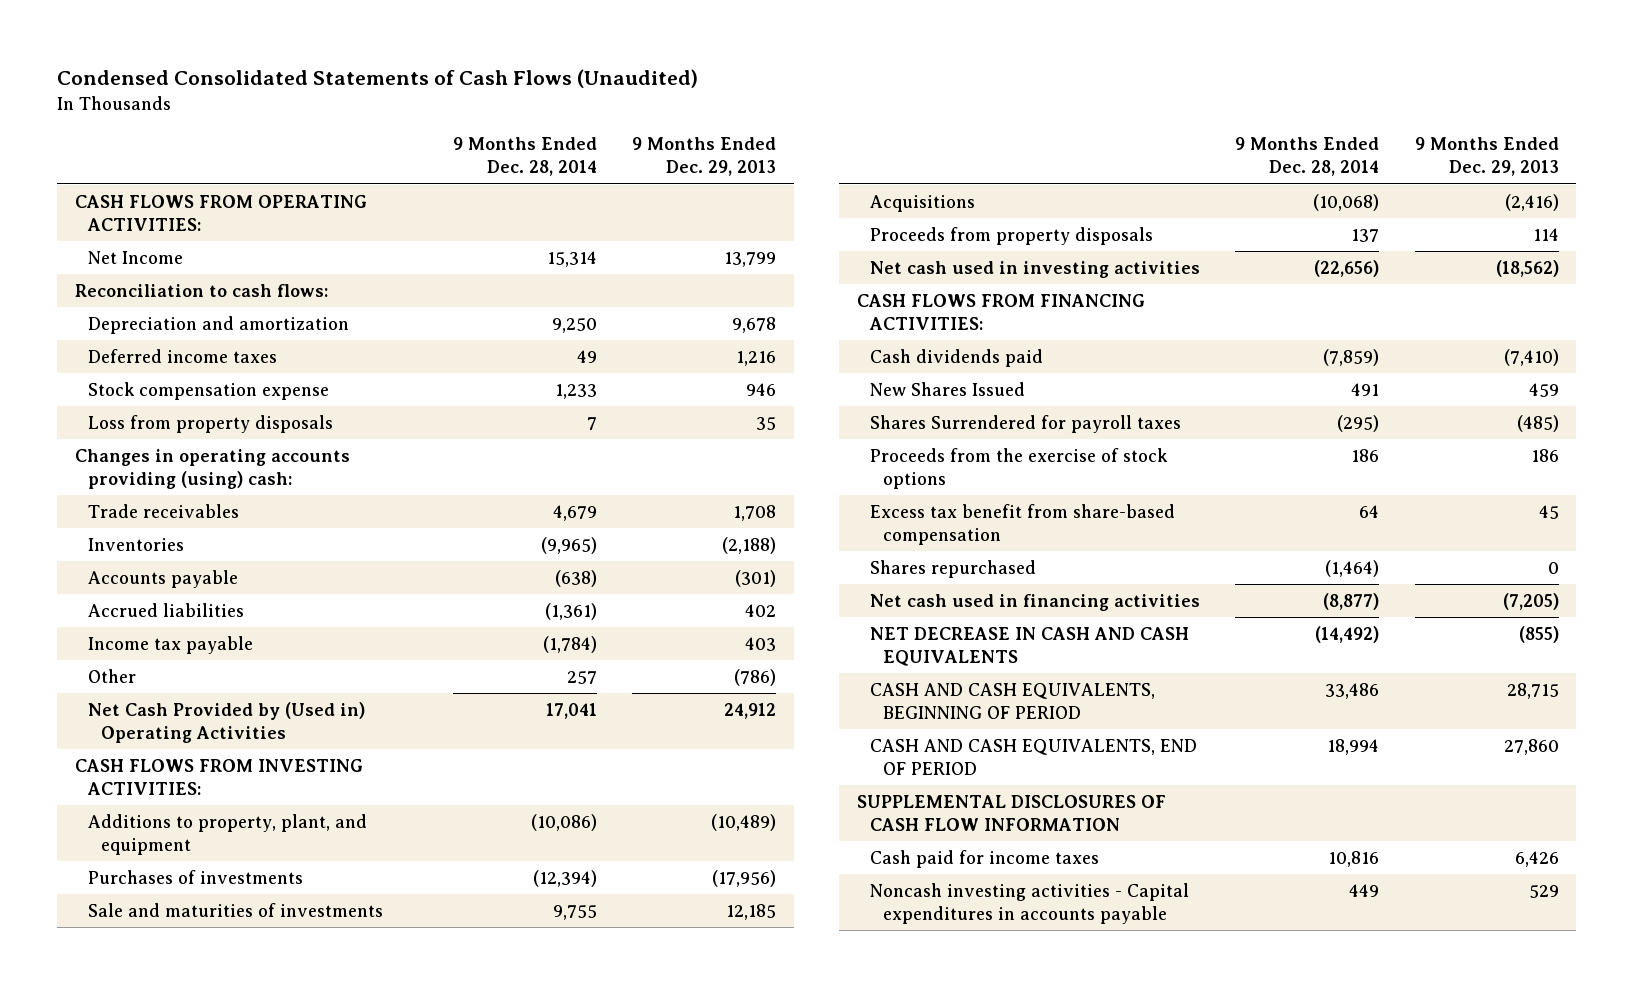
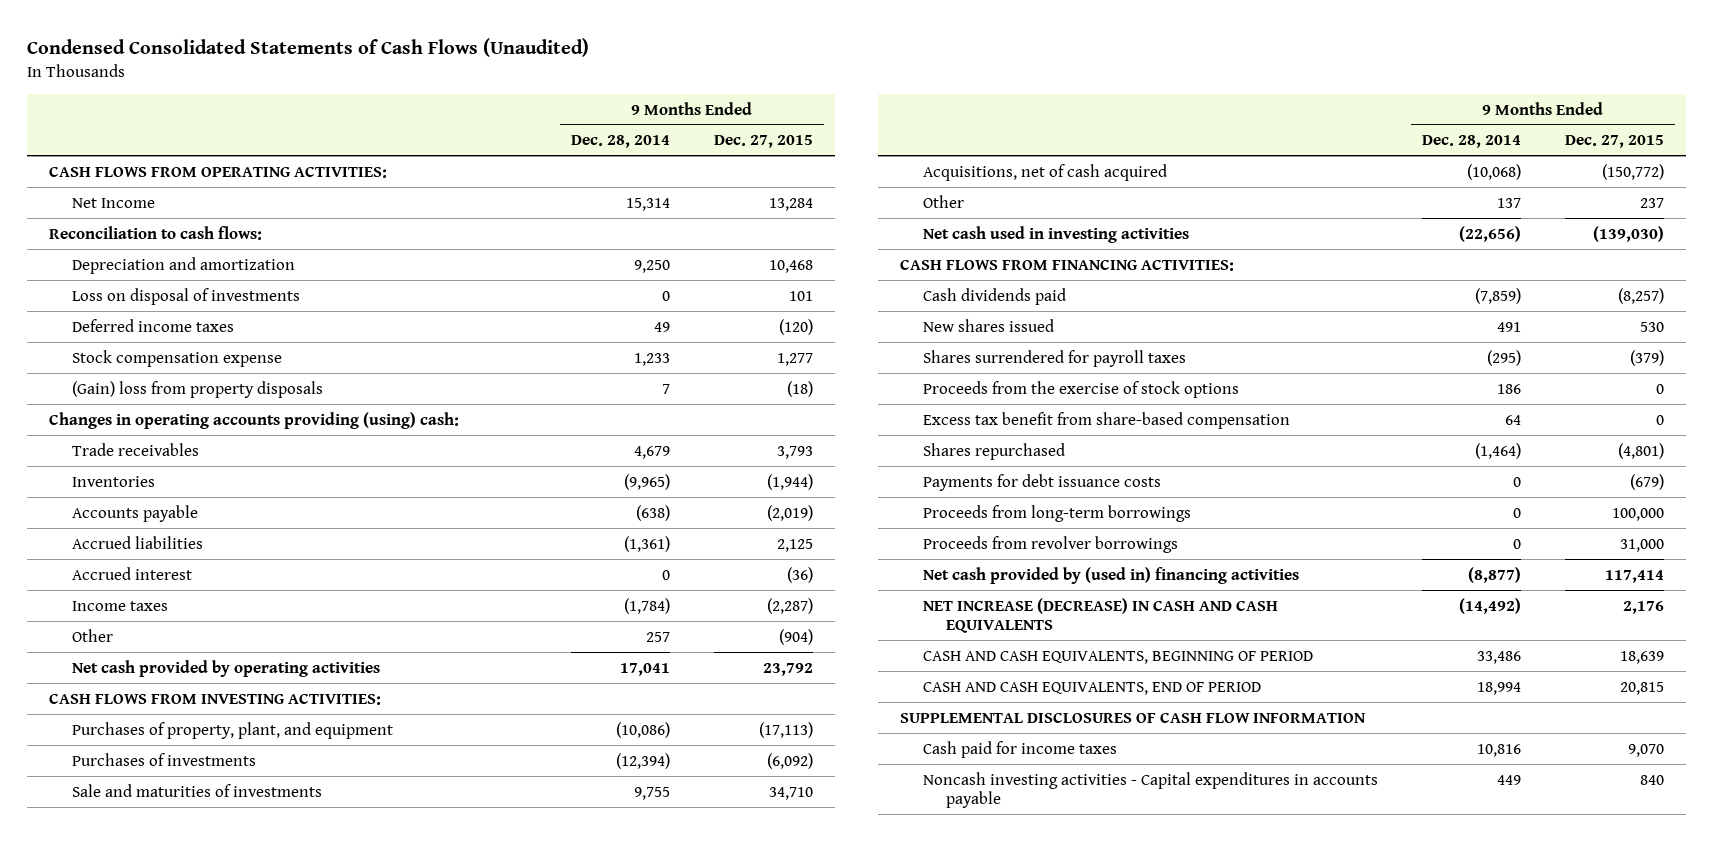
- | 9 Months Ended Dec. 28, 2014 | 9 Months Ended Dec. 29, 2013
+ | 9 Months Ended Dec. 28, 2014 | 9 Months Ended Dec. 27, 2015
+ Loss on disposal of investments | 0 | 101
- Loss from property disposals | 7 | 35
+ (Gain) loss from property disposals | 7 | (18)
- Income tax payable | (1,784) | 403
+ Accrued interest | 0 | (36)
+ Income taxes | (1,784) | (2,287)
- Net Cash Provided by (Used in) Operating Activities | 17,041 | 24,912
+ Net cash provided by operating activities | 17,041 | 23,792
- Additions to property, plant, and equipment | (10,086) | (10,489)
+ Purchases of property, plant, and equipment | (10,086) | (17,113)
- Acquisitions | (10,068) | (2,416)
- Proceeds from property disposals | 137 | 114
+ Acquisitions, net of cash acquired | (10,068) | (150,772)
+ Other | 137 | 237
- New Shares Issued | 491 | 459
- Shares Surrendered for payroll taxes | (295) | (485)
+ New shares issued | 491 | 530
+ Shares surrendered for payroll taxes | (295) | (379)
- Net cash used in financing activities | (8,877) | (7,205)
- NET DECREASE IN CASH AND CASH EQUIVALENTS | (14,492) | (855)
+ Payments for debt issuance costs | 0 | (679)
+ Proceeds from long-term borrowings | 0 | 100,000
+ Proceeds from revolver borrowings | 0 | 31,000
+ Net cash provided by (used in) financing activities | (8,877) | 117,414
+ NET INCREASE (DECREASE) IN CASH AND CASH EQUIVALENTS | (14,492) | 2,176

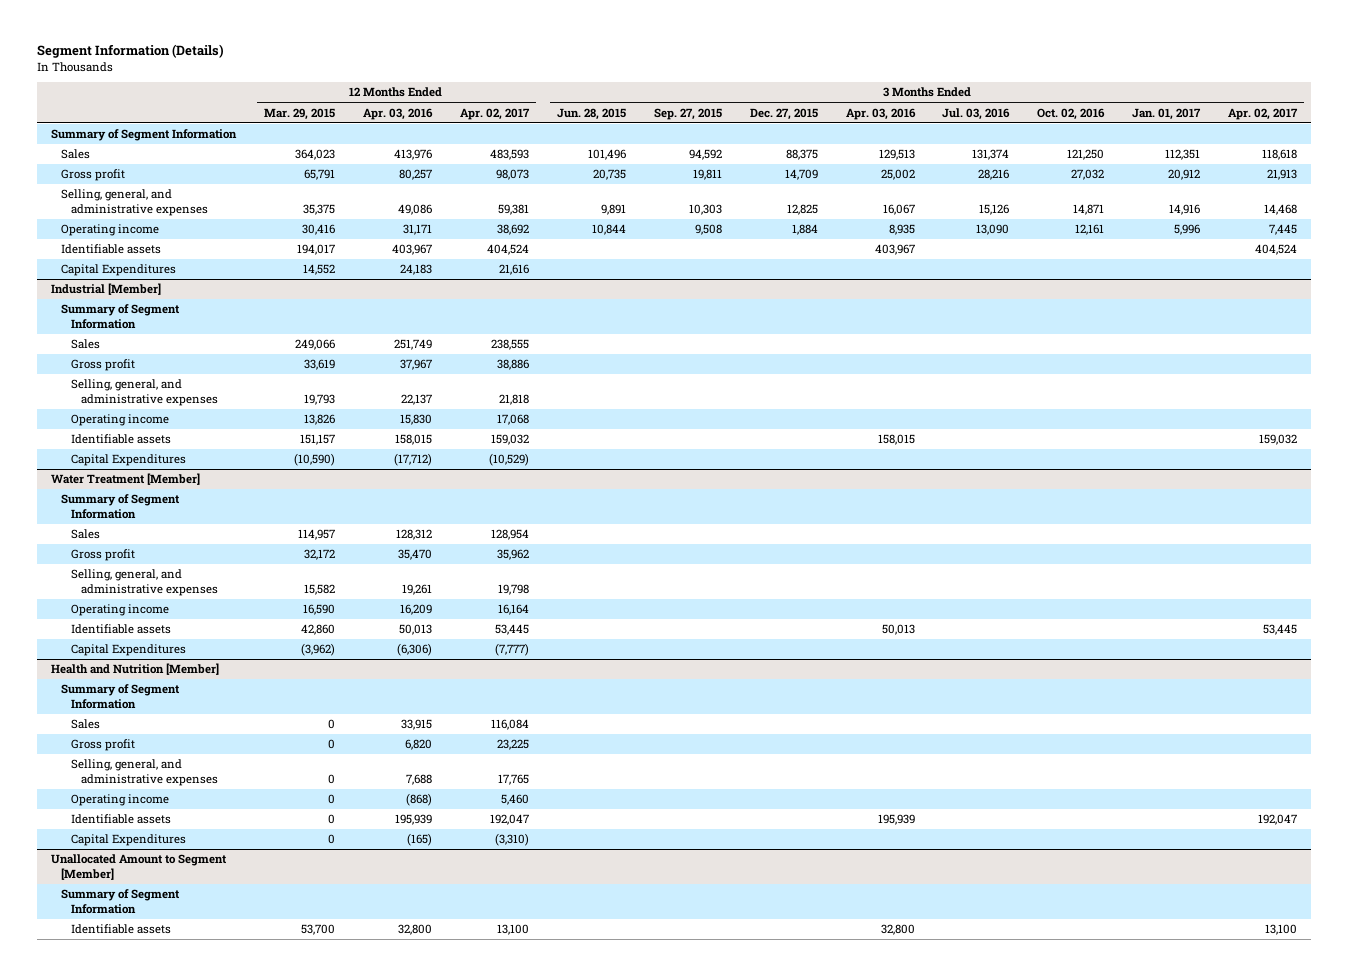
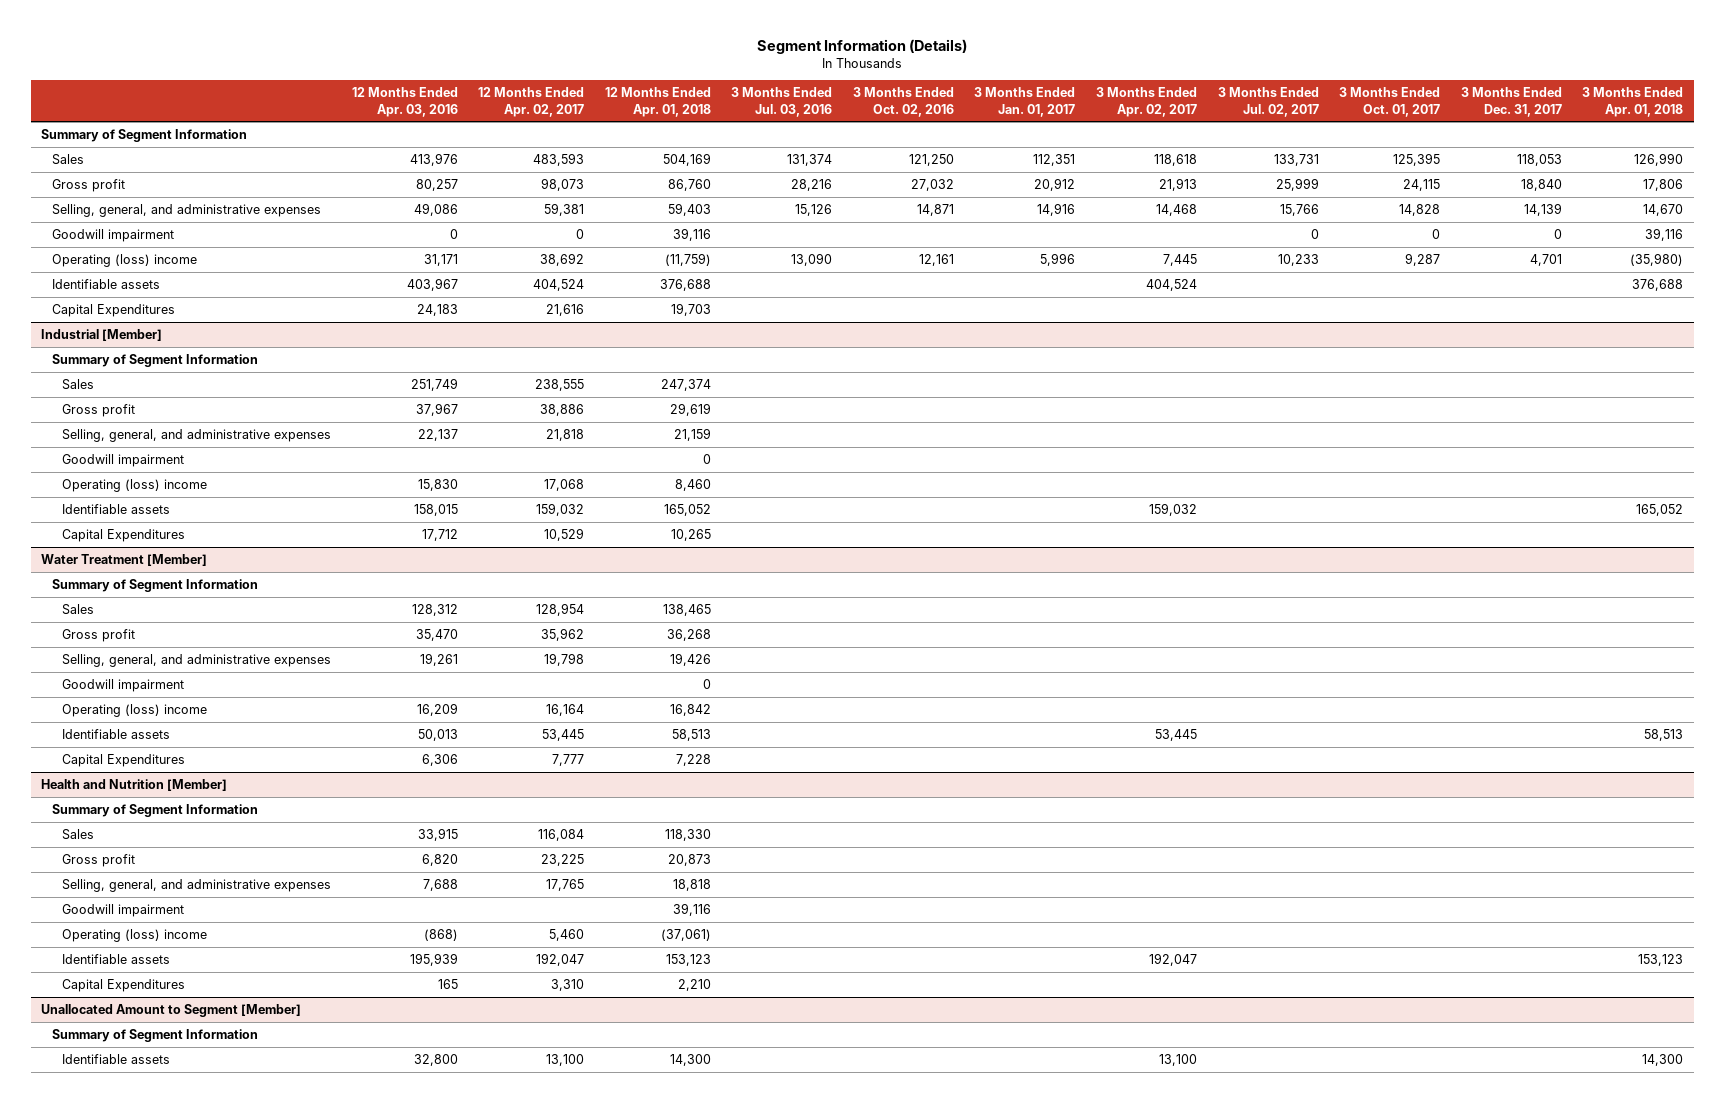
- | 12 Months Ended Mar. 29, 2015 | 12 Months Ended Apr. 03, 2016 | 12 Months Ended Apr. 02, 2017 | 3 Months Ended Jun. 28, 2015 | 3 Months Ended Sep. 27, 2015 | 3 Months Ended Dec. 27, 2015 | 3 Months Ended Apr. 03, 2016 | 3 Months Ended Jul. 03, 2016 | 3 Months Ended Oct. 02, 2016 | 3 Months Ended Jan. 01, 2017 | 3 Months Ended Apr. 02, 2017
+ | 12 Months Ended Apr. 03, 2016 | 12 Months Ended Apr. 02, 2017 | 12 Months Ended Apr. 01, 2018 | 3 Months Ended Jul. 03, 2016 | 3 Months Ended Oct. 02, 2016 | 3 Months Ended Jan. 01, 2017 | 3 Months Ended Apr. 02, 2017 | 3 Months Ended Jul. 02, 2017 | 3 Months Ended Oct. 01, 2017 | 3 Months Ended Dec. 31, 2017 | 3 Months Ended Apr. 01, 2018
- Operating income | 30,416 | 31,171 | 38,692 | 10,844 | 9,508 | 1,884 | 8,935 | 13,090 | 12,161 | 5,996 | 7,445
+ Goodwill impairment | 0 | 0 | 39,116 | | | | | 0 | 0 | 0 | 39,116
+ Operating (loss) income | 31,171 | 38,692 | (11,759) | 13,090 | 12,161 | 5,996 | 7,445 | 10,233 | 9,287 | 4,701 | (35,980)
@ Industrial [Member]
- Operating income | 13,826 | 15,830 | 17,068 | | | | | | | |
+ Goodwill impairment | | | 0 | | | | | | | |
+ Operating (loss) income | 15,830 | 17,068 | 8,460 | | | | | | | |
- Capital Expenditures | (10,590) | (17,712) | (10,529) | | | | | | | |
+ Capital Expenditures | 17,712 | 10,529 | 10,265 | | | | | | | |
@ Water Treatment [Member]
- Operating income | 16,590 | 16,209 | 16,164 | | | | | | | |
+ Goodwill impairment | | | 0 | | | | | | | |
+ Operating (loss) income | 16,209 | 16,164 | 16,842 | | | | | | | |
- Capital Expenditures | (3,962) | (6,306) | (7,777) | | | | | | | |
+ Capital Expenditures | 6,306 | 7,777 | 7,228 | | | | | | | |
@ Health and Nutrition [Member]
- Operating income | 0 | (868) | 5,460 | | | | | | | |
+ Goodwill impairment | | | 39,116 | | | | | | | |
+ Operating (loss) income | (868) | 5,460 | (37,061) | | | | | | | |
- Capital Expenditures | 0 | (165) | (3,310) | | | | | | | |
+ Capital Expenditures | 165 | 3,310 | 2,210 | | | | | | | |

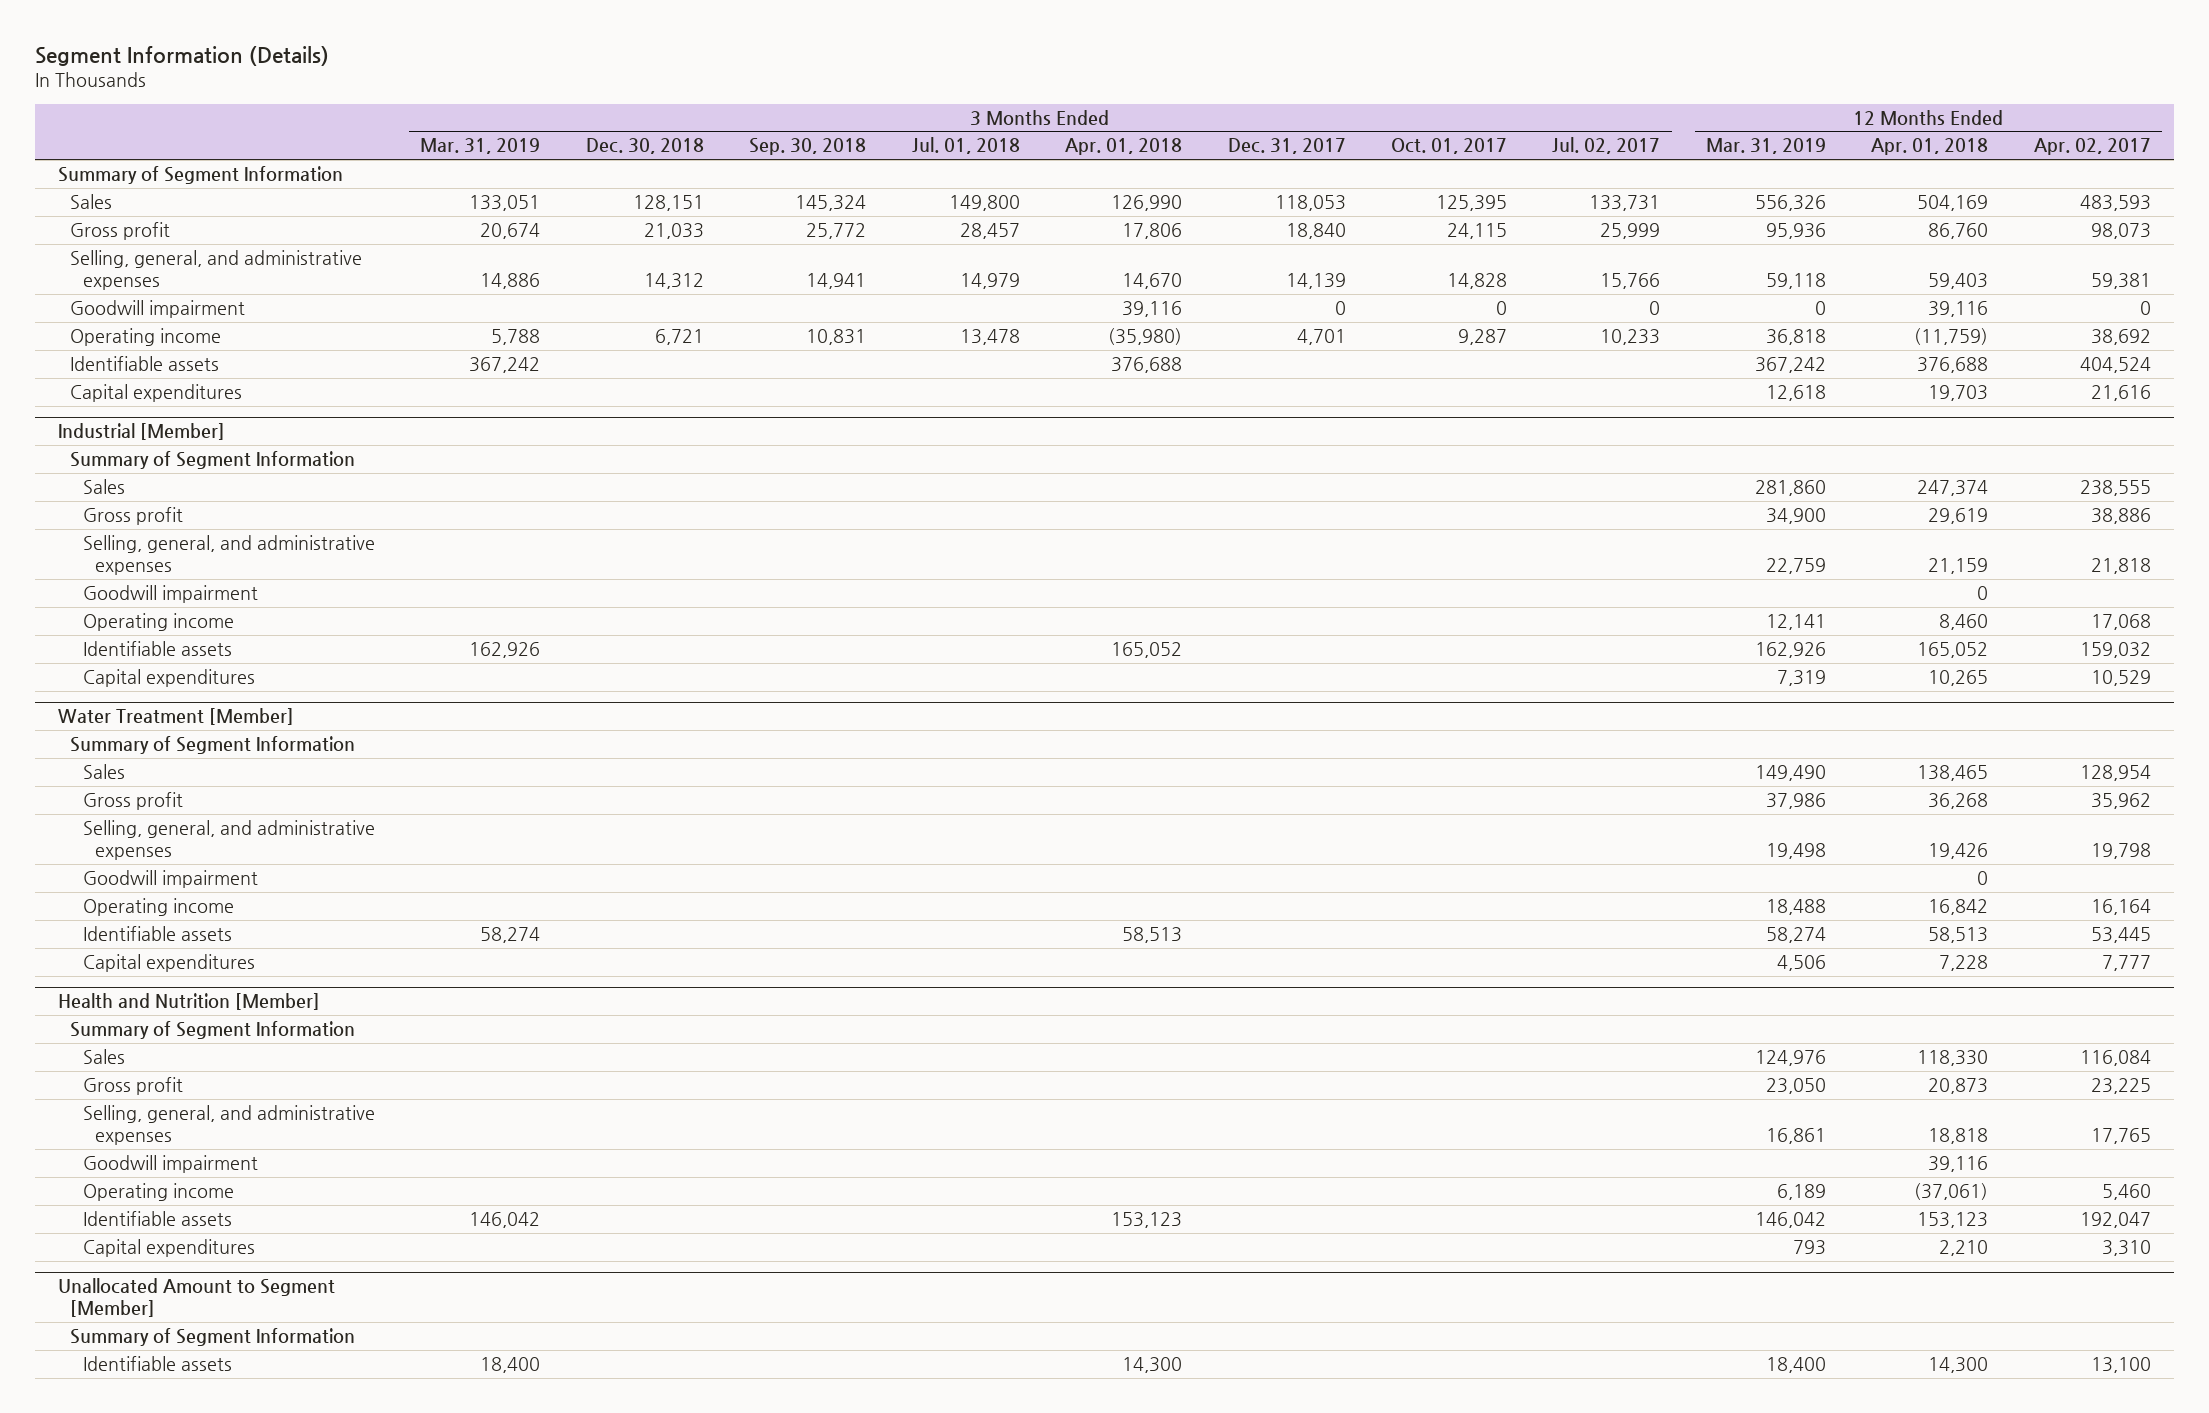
- | 12 Months Ended Apr. 03, 2016 | 12 Months Ended Apr. 02, 2017 | 12 Months Ended Apr. 01, 2018 | 3 Months Ended Jul. 03, 2016 | 3 Months Ended Oct. 02, 2016 | 3 Months Ended Jan. 01, 2017 | 3 Months Ended Apr. 02, 2017 | 3 Months Ended Jul. 02, 2017 | 3 Months Ended Oct. 01, 2017 | 3 Months Ended Dec. 31, 2017 | 3 Months Ended Apr. 01, 2018
+ | 3 Months Ended Mar. 31, 2019 | 3 Months Ended Dec. 30, 2018 | 3 Months Ended Sep. 30, 2018 | 3 Months Ended Jul. 01, 2018 | 3 Months Ended Apr. 01, 2018 | 3 Months Ended Dec. 31, 2017 | 3 Months Ended Oct. 01, 2017 | 3 Months Ended Jul. 02, 2017 | 12 Months Ended Mar. 31, 2019 | 12 Months Ended Apr. 01, 2018 | 12 Months Ended Apr. 02, 2017
- Operating (loss) income | 31,171 | 38,692 | (11,759) | 13,090 | 12,161 | 5,996 | 7,445 | 10,233 | 9,287 | 4,701 | (35,980)
+ Operating income | 5,788 | 6,721 | 10,831 | 13,478 | (35,980) | 4,701 | 9,287 | 10,233 | 36,818 | (11,759) | 38,692
- Capital Expenditures | 24,183 | 21,616 | 19,703 | | | | | | | |
+ Capital expenditures | | | | | | | | | 12,618 | 19,703 | 21,616
@ Industrial [Member]
- Operating (loss) income | 15,830 | 17,068 | 8,460 | | | | | | | |
+ Operating income | | | | | | | | | 12,141 | 8,460 | 17,068
- Capital Expenditures | 17,712 | 10,529 | 10,265 | | | | | | | |
+ Capital expenditures | | | | | | | | | 7,319 | 10,265 | 10,529
@ Water Treatment [Member]
- Operating (loss) income | 16,209 | 16,164 | 16,842 | | | | | | | |
+ Operating income | | | | | | | | | 18,488 | 16,842 | 16,164
- Capital Expenditures | 6,306 | 7,777 | 7,228 | | | | | | | |
+ Capital expenditures | | | | | | | | | 4,506 | 7,228 | 7,777
@ Health and Nutrition [Member]
- Operating (loss) income | (868) | 5,460 | (37,061) | | | | | | | |
+ Operating income | | | | | | | | | 6,189 | (37,061) | 5,460
- Capital Expenditures | 165 | 3,310 | 2,210 | | | | | | | |
+ Capital expenditures | | | | | | | | | 793 | 2,210 | 3,310

